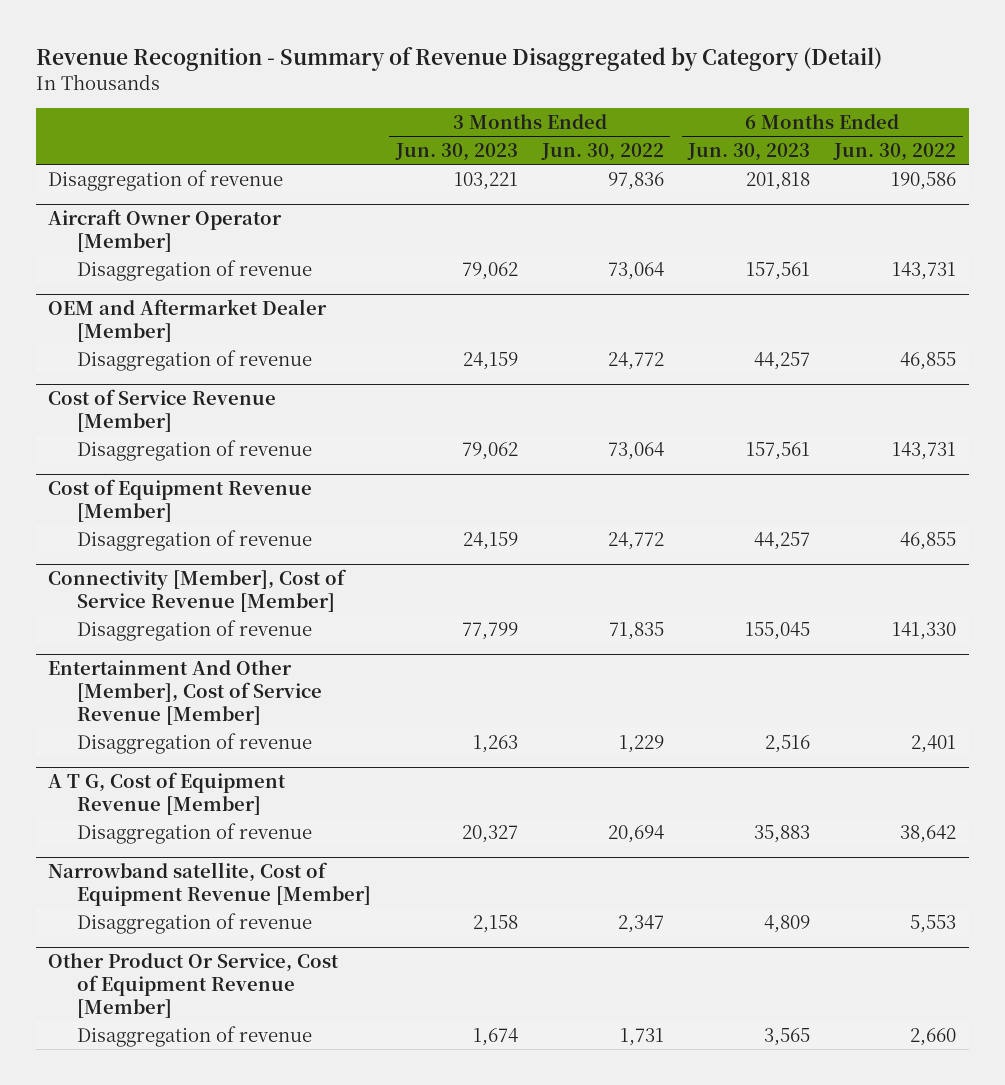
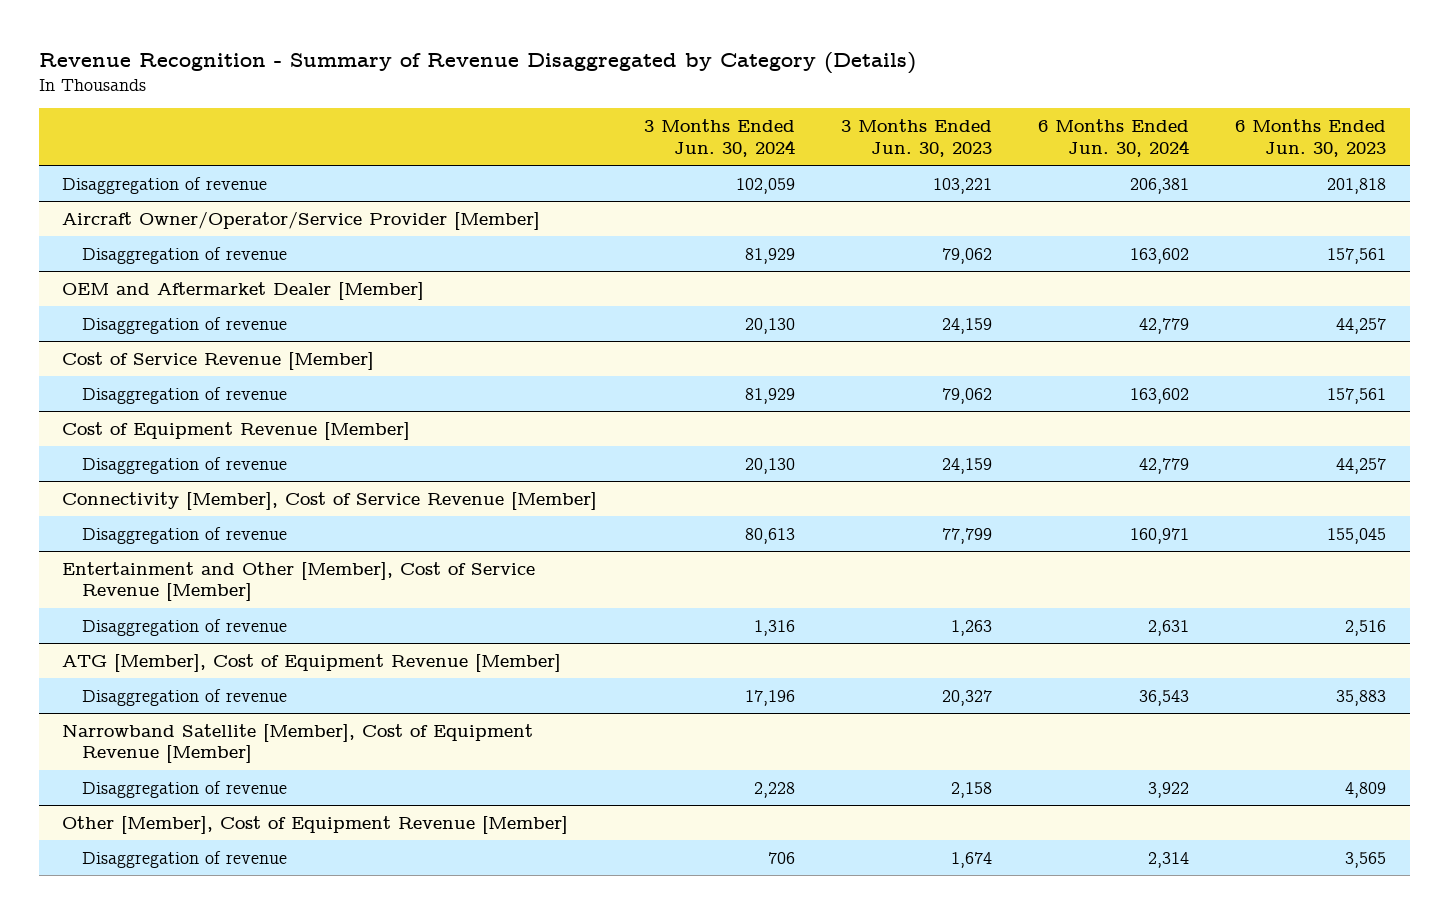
- Revenue Recognition - Summary of Revenue Disaggregated by Category (Detail)
+ Revenue Recognition - Summary of Revenue Disaggregated by Category (Details)
- | 3 Months Ended Jun. 30, 2023 | 3 Months Ended Jun. 30, 2022 | 6 Months Ended Jun. 30, 2023 | 6 Months Ended Jun. 30, 2022
+ | 3 Months Ended Jun. 30, 2024 | 3 Months Ended Jun. 30, 2023 | 6 Months Ended Jun. 30, 2024 | 6 Months Ended Jun. 30, 2023
- Aircraft Owner Operator [Member]
+ Aircraft Owner/Operator/Service Provider [Member]
- Entertainment And Other [Member], Cost of Service Revenue [Member]
+ Entertainment and Other [Member], Cost of Service Revenue [Member]
- A T G, Cost of Equipment Revenue [Member]
+ ATG [Member], Cost of Equipment Revenue [Member]
- Narrowband satellite, Cost of Equipment Revenue [Member]
+ Narrowband Satellite [Member], Cost of Equipment Revenue [Member]
- Other Product Or Service, Cost of Equipment Revenue [Member]
+ Other [Member], Cost of Equipment Revenue [Member]

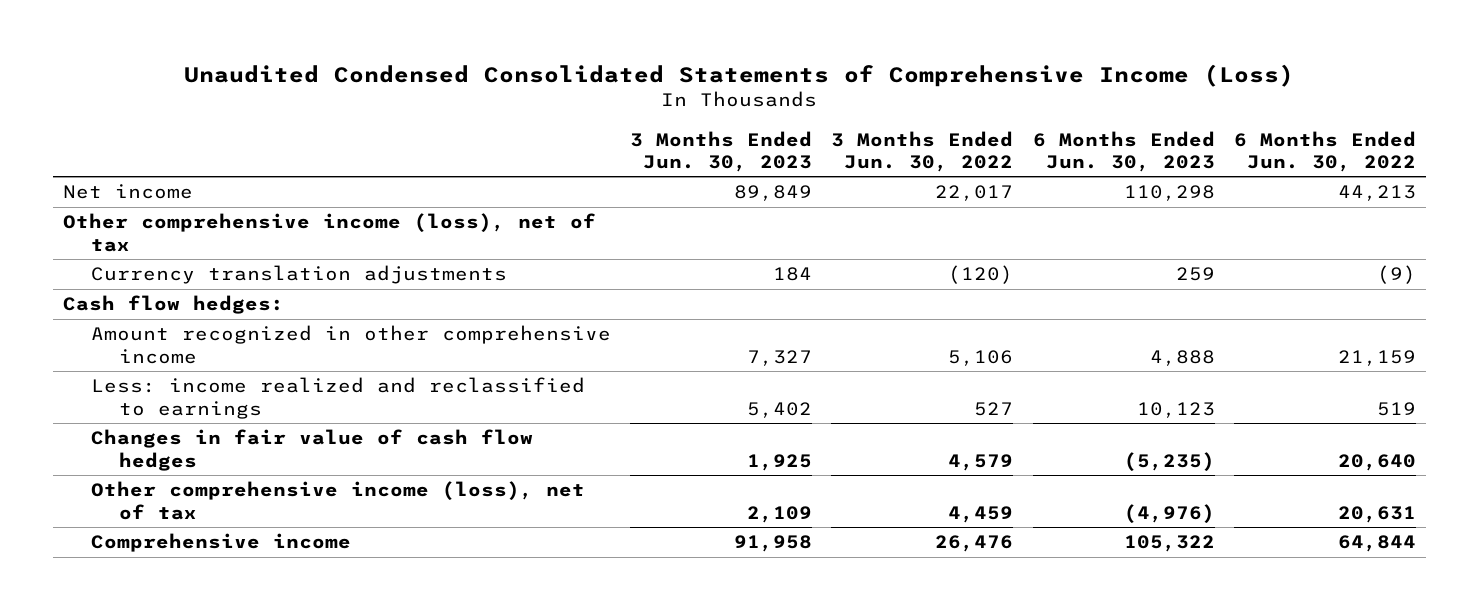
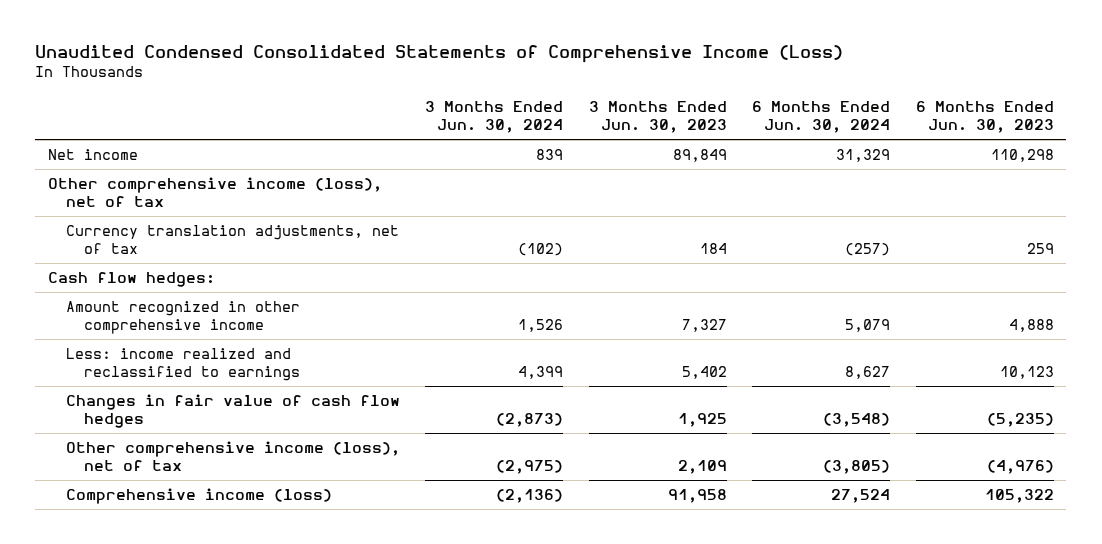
- | 3 Months Ended Jun. 30, 2023 | 3 Months Ended Jun. 30, 2022 | 6 Months Ended Jun. 30, 2023 | 6 Months Ended Jun. 30, 2022
+ | 3 Months Ended Jun. 30, 2024 | 3 Months Ended Jun. 30, 2023 | 6 Months Ended Jun. 30, 2024 | 6 Months Ended Jun. 30, 2023
- Currency translation adjustments | 184 | (120) | 259 | (9)
+ Currency translation adjustments, net of tax | (102) | 184 | (257) | 259
- Comprehensive income | 91,958 | 26,476 | 105,322 | 64,844
+ Comprehensive income (loss) | (2,136) | 91,958 | 27,524 | 105,322

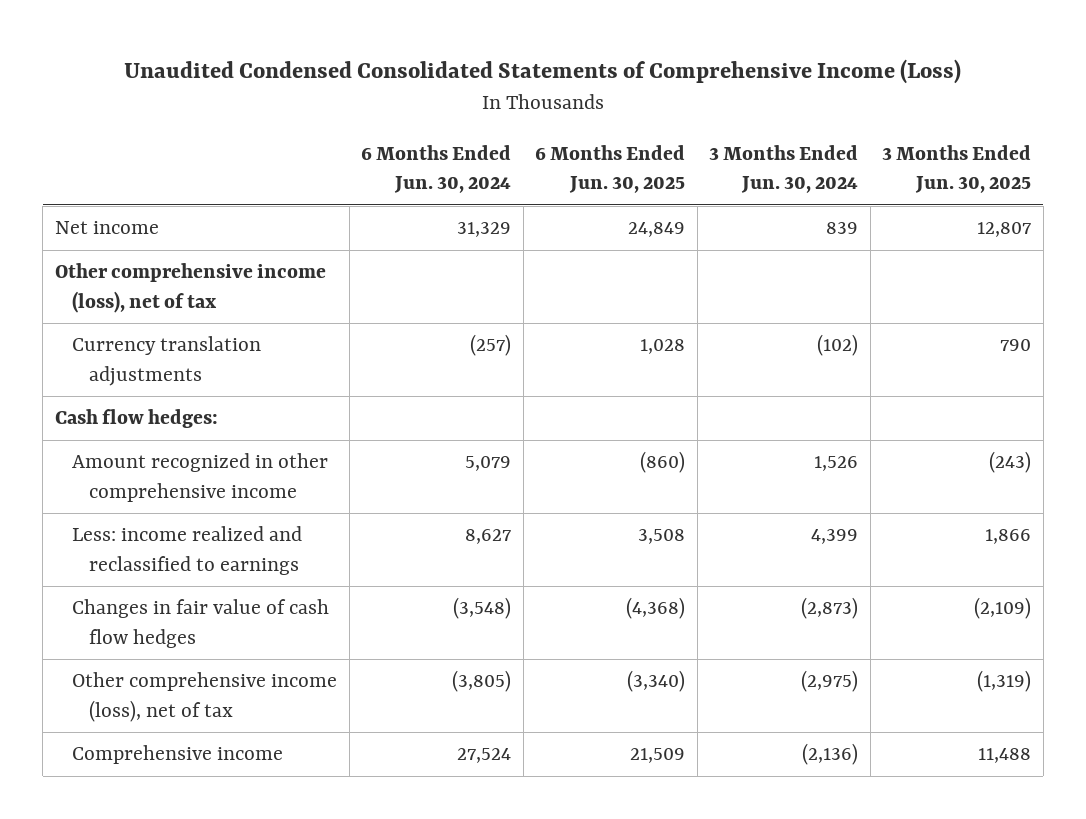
- | 3 Months Ended Jun. 30, 2024 | 3 Months Ended Jun. 30, 2023 | 6 Months Ended Jun. 30, 2024 | 6 Months Ended Jun. 30, 2023
+ | 6 Months Ended Jun. 30, 2024 | 6 Months Ended Jun. 30, 2025 | 3 Months Ended Jun. 30, 2024 | 3 Months Ended Jun. 30, 2025
- Currency translation adjustments, net of tax | (102) | 184 | (257) | 259
+ Currency translation adjustments | (257) | 1,028 | (102) | 790
- Comprehensive income (loss) | (2,136) | 91,958 | 27,524 | 105,322
+ Comprehensive income | 27,524 | 21,509 | (2,136) | 11,488

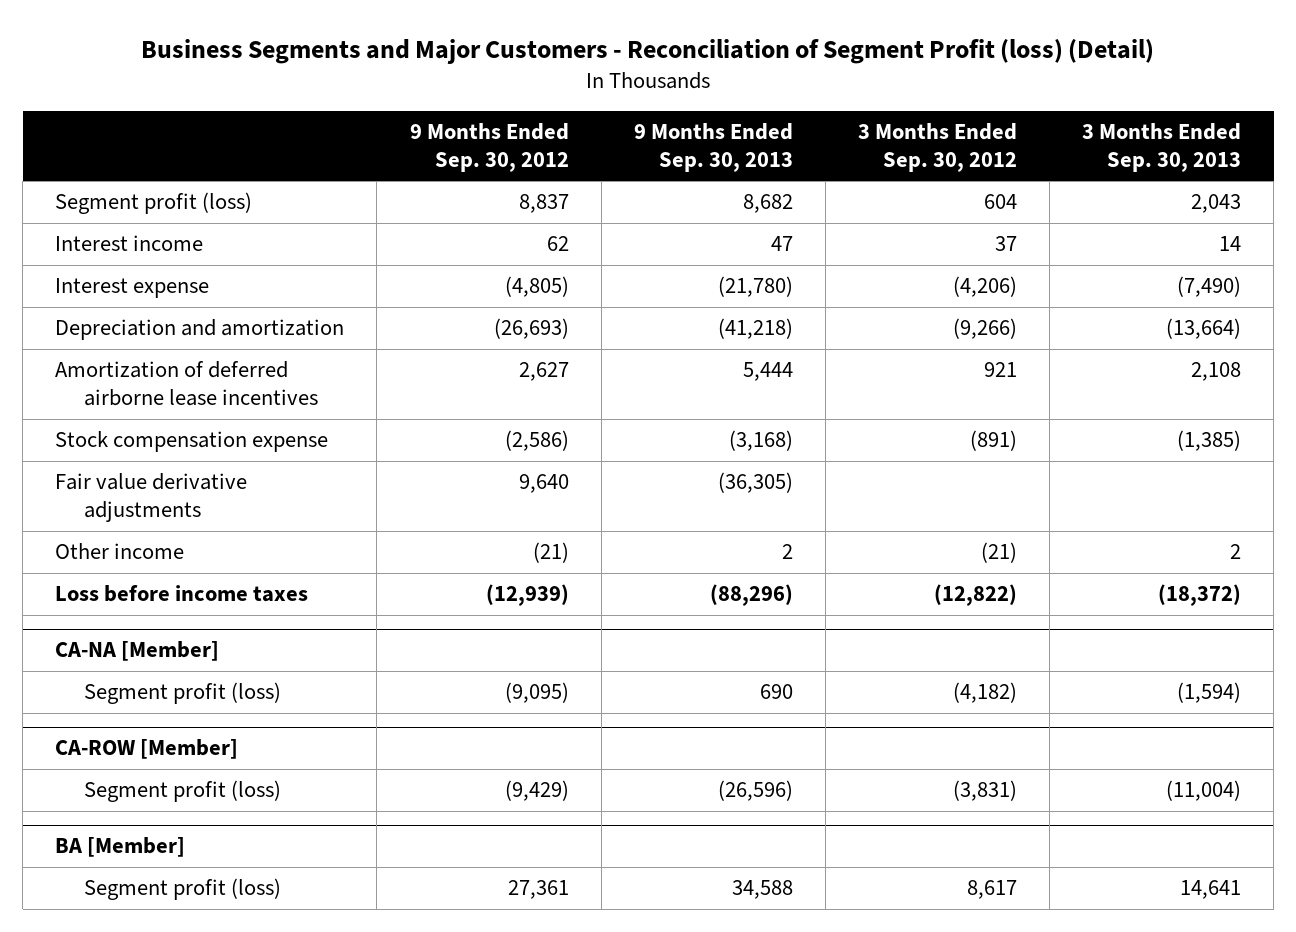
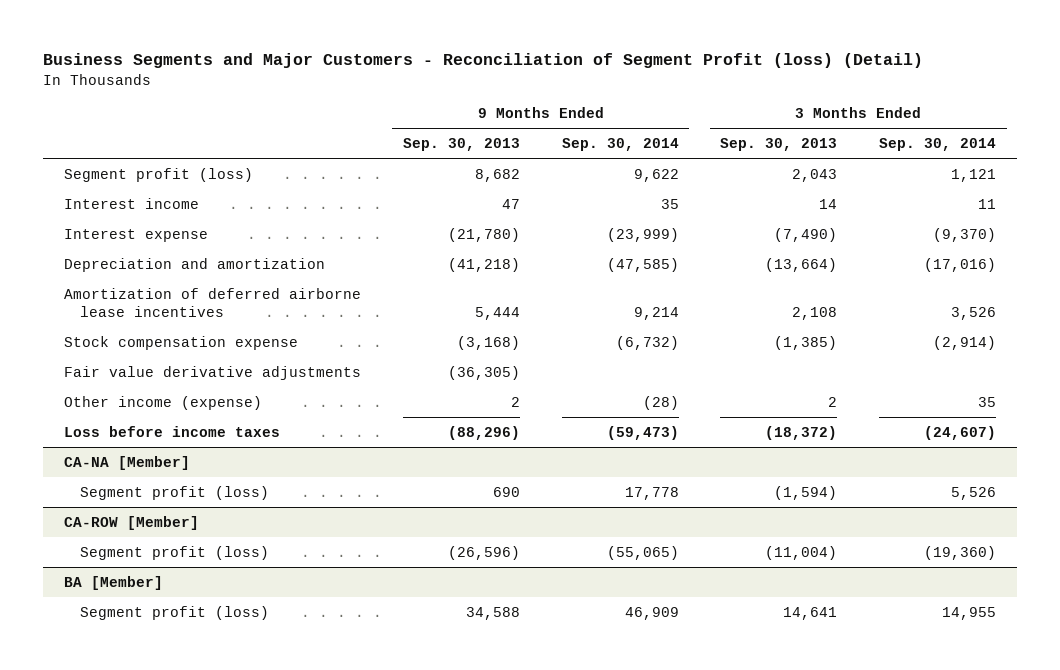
- | 9 Months Ended Sep. 30, 2012 | 9 Months Ended Sep. 30, 2013 | 3 Months Ended Sep. 30, 2012 | 3 Months Ended Sep. 30, 2013
+ | 9 Months Ended Sep. 30, 2013 | 9 Months Ended Sep. 30, 2014 | 3 Months Ended Sep. 30, 2013 | 3 Months Ended Sep. 30, 2014
- Other income | (21) | 2 | (21) | 2
+ Other income (expense) | 2 | (28) | 2 | 35

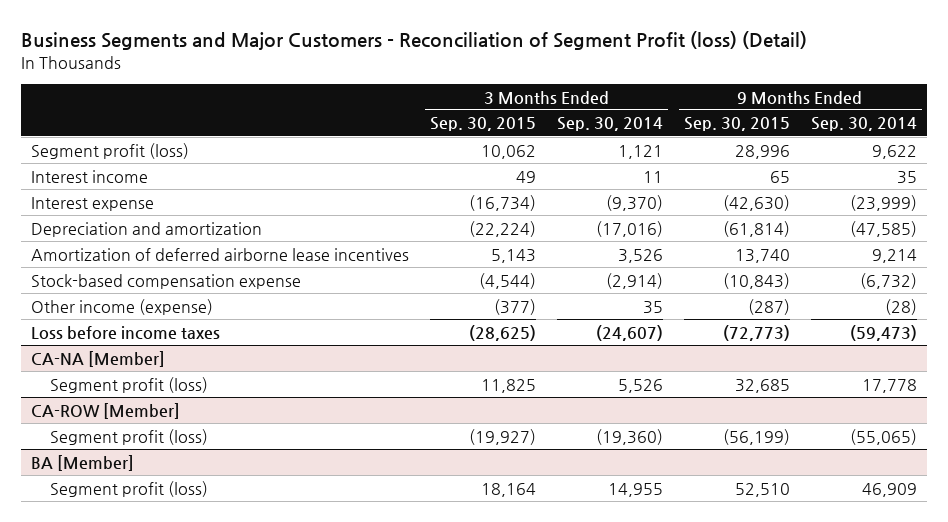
- | 9 Months Ended Sep. 30, 2013 | 9 Months Ended Sep. 30, 2014 | 3 Months Ended Sep. 30, 2013 | 3 Months Ended Sep. 30, 2014
+ | 3 Months Ended Sep. 30, 2015 | 3 Months Ended Sep. 30, 2014 | 9 Months Ended Sep. 30, 2015 | 9 Months Ended Sep. 30, 2014
- Stock compensation expense | (3,168) | (6,732) | (1,385) | (2,914)
- Fair value derivative adjustments | (36,305) | | |
+ Stock-based compensation expense | (4,544) | (2,914) | (10,843) | (6,732)

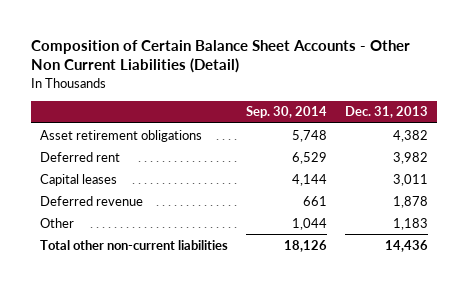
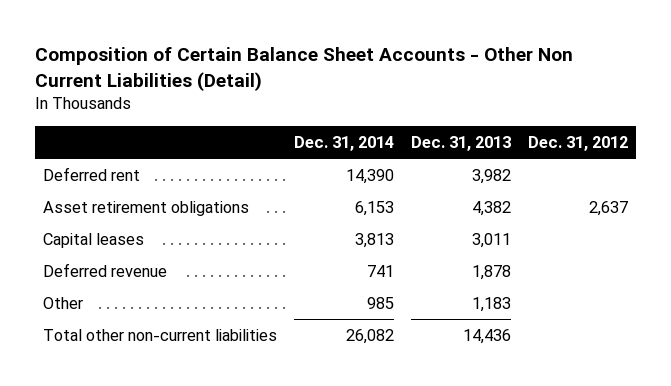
- | Sep. 30, 2014 | Dec. 31, 2013
+ | Dec. 31, 2014 | Dec. 31, 2013 | Dec. 31, 2012
moved down: Asset retirement obligations | 6,153 | 4,382 | 2,637

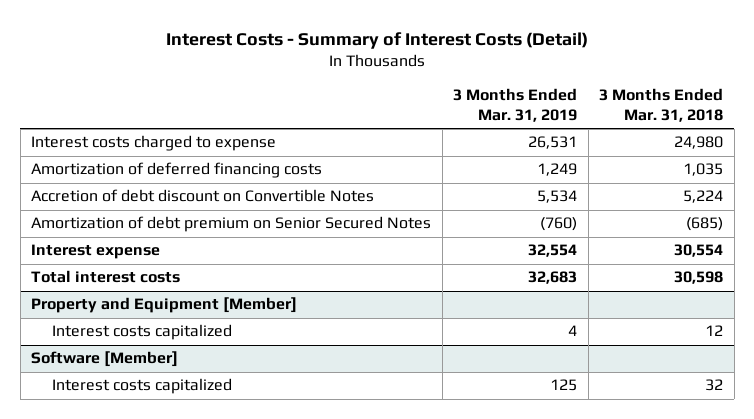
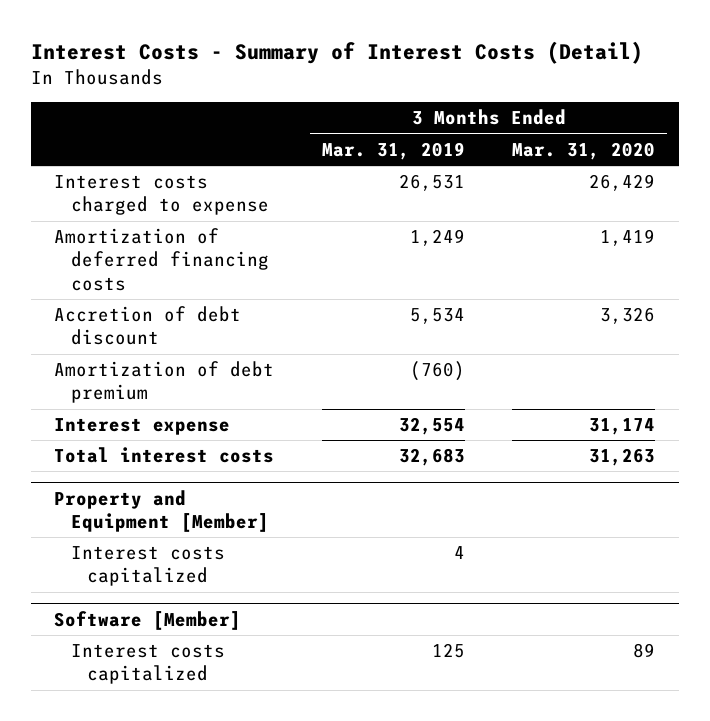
- | 3 Months Ended Mar. 31, 2019 | 3 Months Ended Mar. 31, 2018
+ | 3 Months Ended Mar. 31, 2019 | 3 Months Ended Mar. 31, 2020
- Accretion of debt discount on Convertible Notes | 5,534 | 5,224
- Amortization of debt premium on Senior Secured Notes | (760) | (685)
+ Accretion of debt discount | 5,534 | 3,326
+ Amortization of debt premium | (760) |

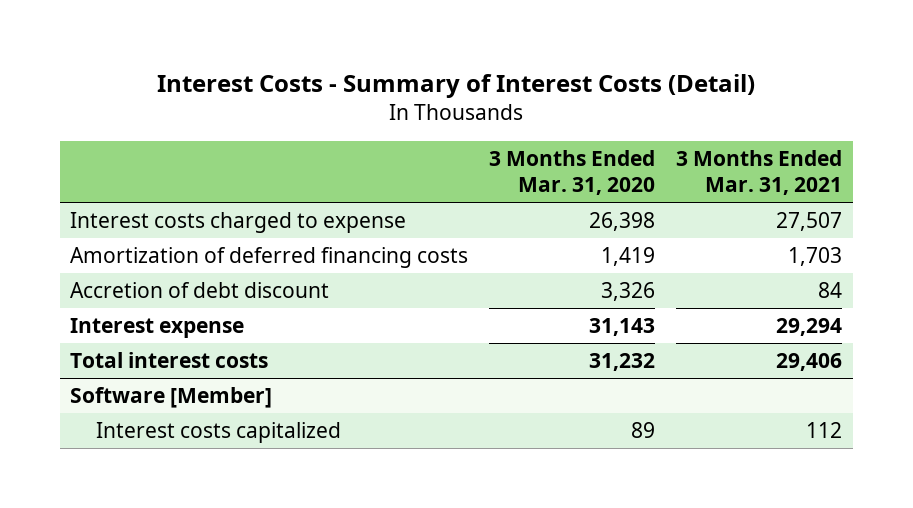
- | 3 Months Ended Mar. 31, 2019 | 3 Months Ended Mar. 31, 2020
+ | 3 Months Ended Mar. 31, 2020 | 3 Months Ended Mar. 31, 2021
- Interest costs charged to expense | 26,531 | 26,429
+ Interest costs charged to expense | 26,398 | 27,507
- Amortization of debt premium | (760) |
- Interest expense | 32,554 | 31,174
- Total interest costs | 32,683 | 31,263
- Property and Equipment [Member]
- Interest costs capitalized | 4 |
+ Interest expense | 31,143 | 29,294
+ Total interest costs | 31,232 | 29,406

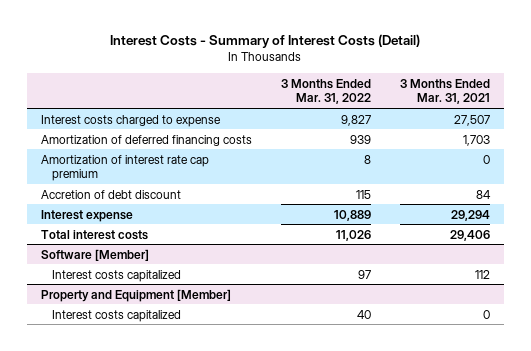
- | 3 Months Ended Mar. 31, 2020 | 3 Months Ended Mar. 31, 2021
+ | 3 Months Ended Mar. 31, 2022 | 3 Months Ended Mar. 31, 2021
+ Amortization of interest rate cap premium | 8 | 0
+ Property and Equipment [Member]
+ Interest costs capitalized | 40 | 0

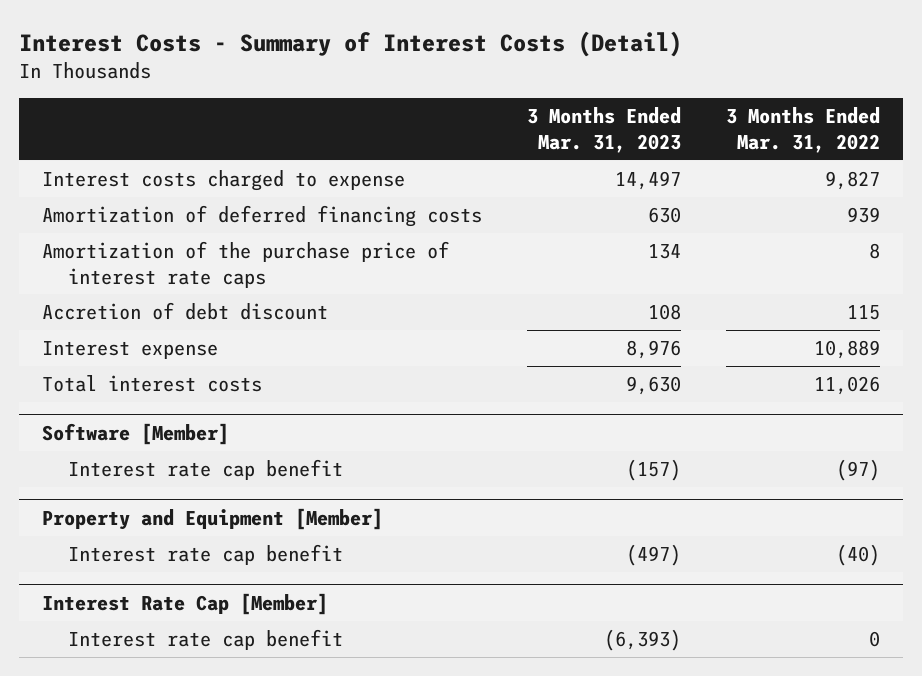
- | 3 Months Ended Mar. 31, 2022 | 3 Months Ended Mar. 31, 2021
+ | 3 Months Ended Mar. 31, 2023 | 3 Months Ended Mar. 31, 2022
- Amortization of interest rate cap premium | 8 | 0
+ Amortization of the purchase price of interest rate caps | 134 | 8
@ Software [Member]
- Interest costs capitalized | 97 | 112
+ Interest rate cap benefit | (157) | (97)
@ Property and Equipment [Member]
- Interest costs capitalized | 40 | 0
+ Interest rate cap benefit | (497) | (40)
+ Interest Rate Cap [Member]
+ Interest rate cap benefit | (6,393) | 0

